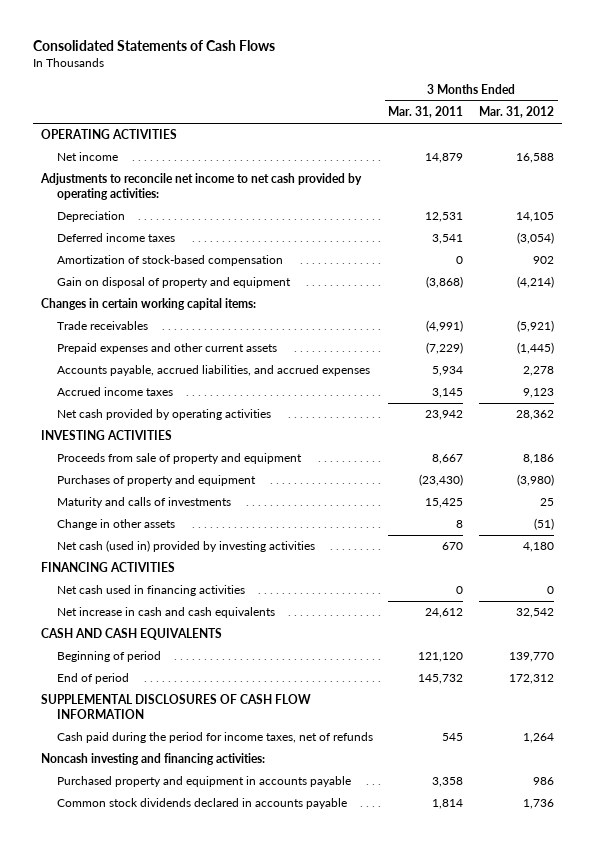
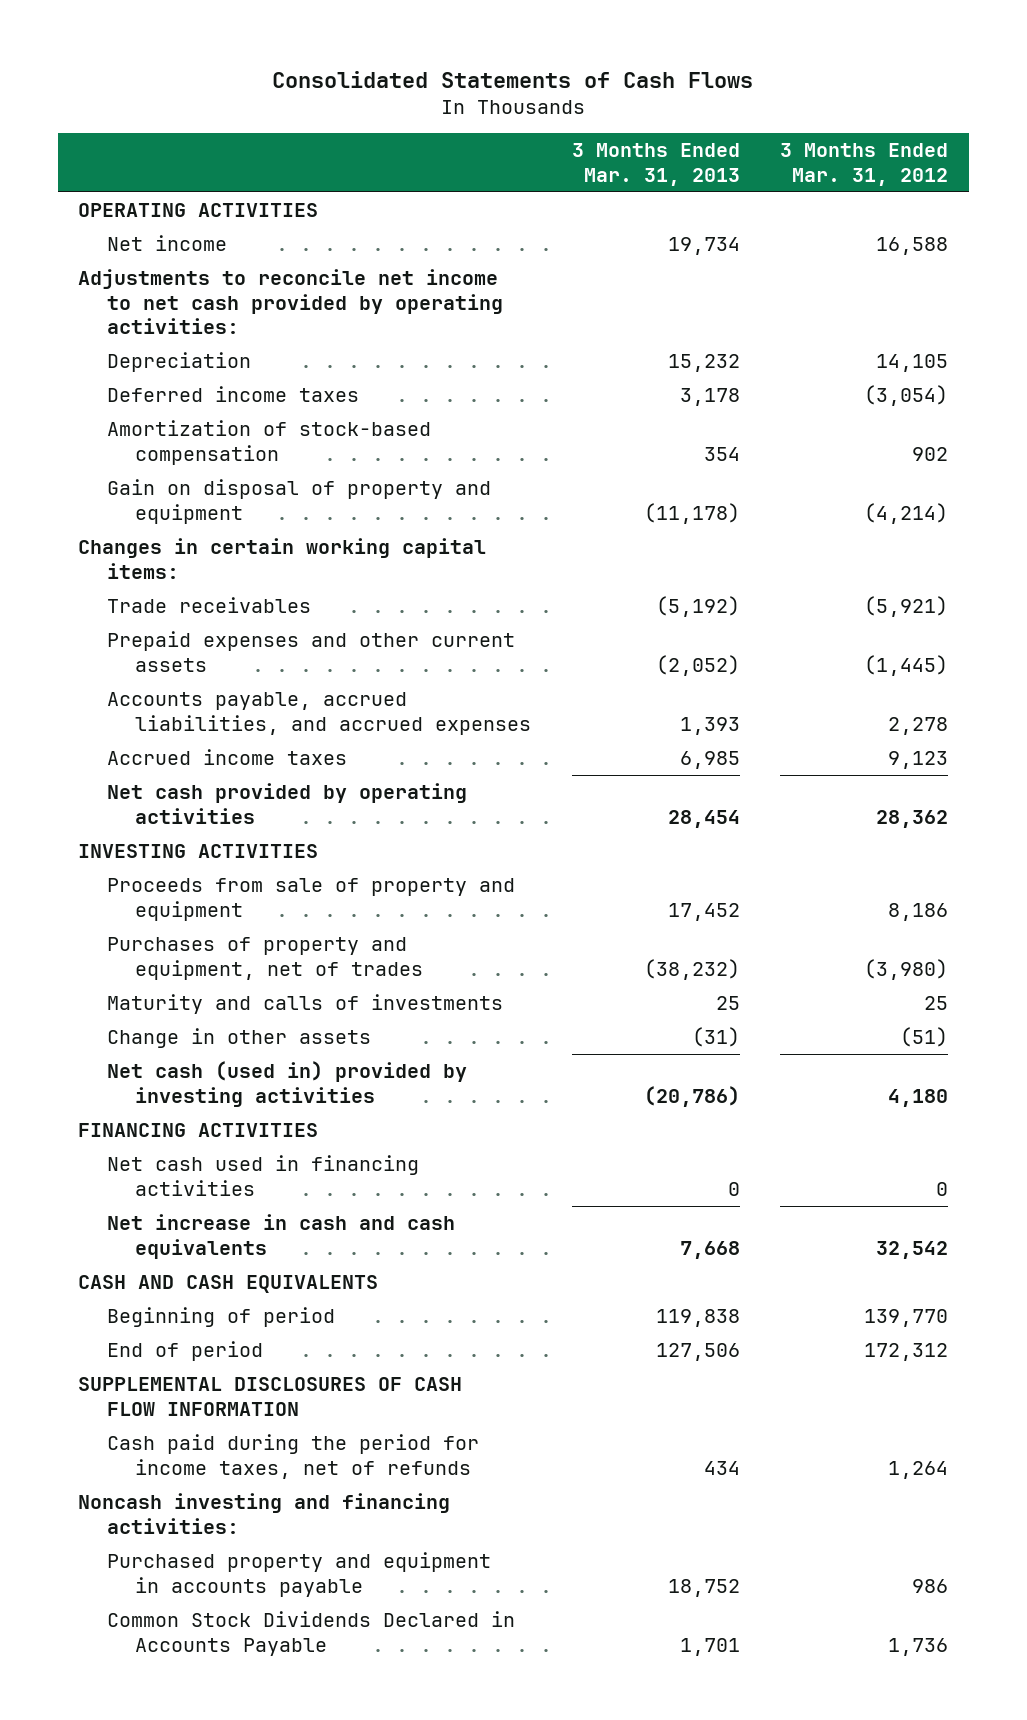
- | 3 Months Ended Mar. 31, 2011 | 3 Months Ended Mar. 31, 2012
+ | 3 Months Ended Mar. 31, 2013 | 3 Months Ended Mar. 31, 2012
- Purchases of property and equipment | (23,430) | (3,980)
+ Purchases of property and equipment, net of trades | (38,232) | (3,980)
- Common stock dividends declared in accounts payable | 1,814 | 1,736
+ Common Stock Dividends Declared in Accounts Payable | 1,701 | 1,736

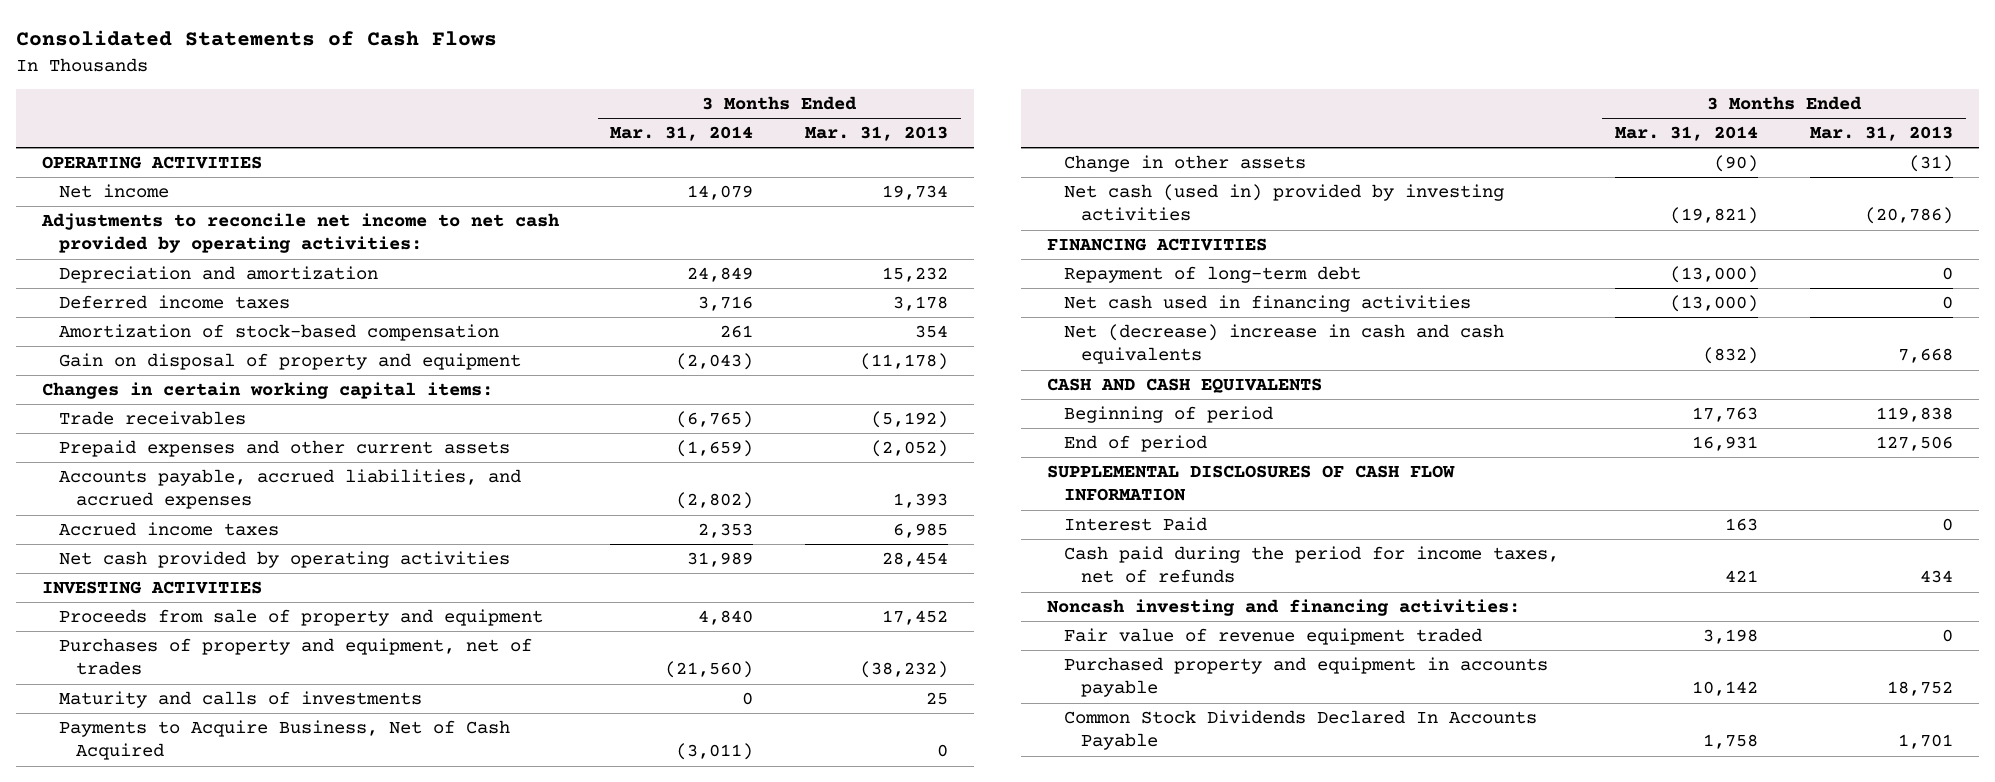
- | 3 Months Ended Mar. 31, 2013 | 3 Months Ended Mar. 31, 2012
+ | 3 Months Ended Mar. 31, 2014 | 3 Months Ended Mar. 31, 2013
- Depreciation | 15,232 | 14,105
+ Depreciation and amortization | 24,849 | 15,232
+ Payments to Acquire Business, Net of Cash Acquired | (3,011) | 0
+ Repayment of long-term debt | (13,000) | 0
- Net increase in cash and cash equivalents | 7,668 | 32,542
+ Net (decrease) increase in cash and cash equivalents | (832) | 7,668
+ Interest Paid | 163 | 0
+ Fair value of revenue equipment traded | 3,198 | 0
- Common Stock Dividends Declared in Accounts Payable | 1,701 | 1,736
+ Common Stock Dividends Declared In Accounts Payable | 1,758 | 1,701

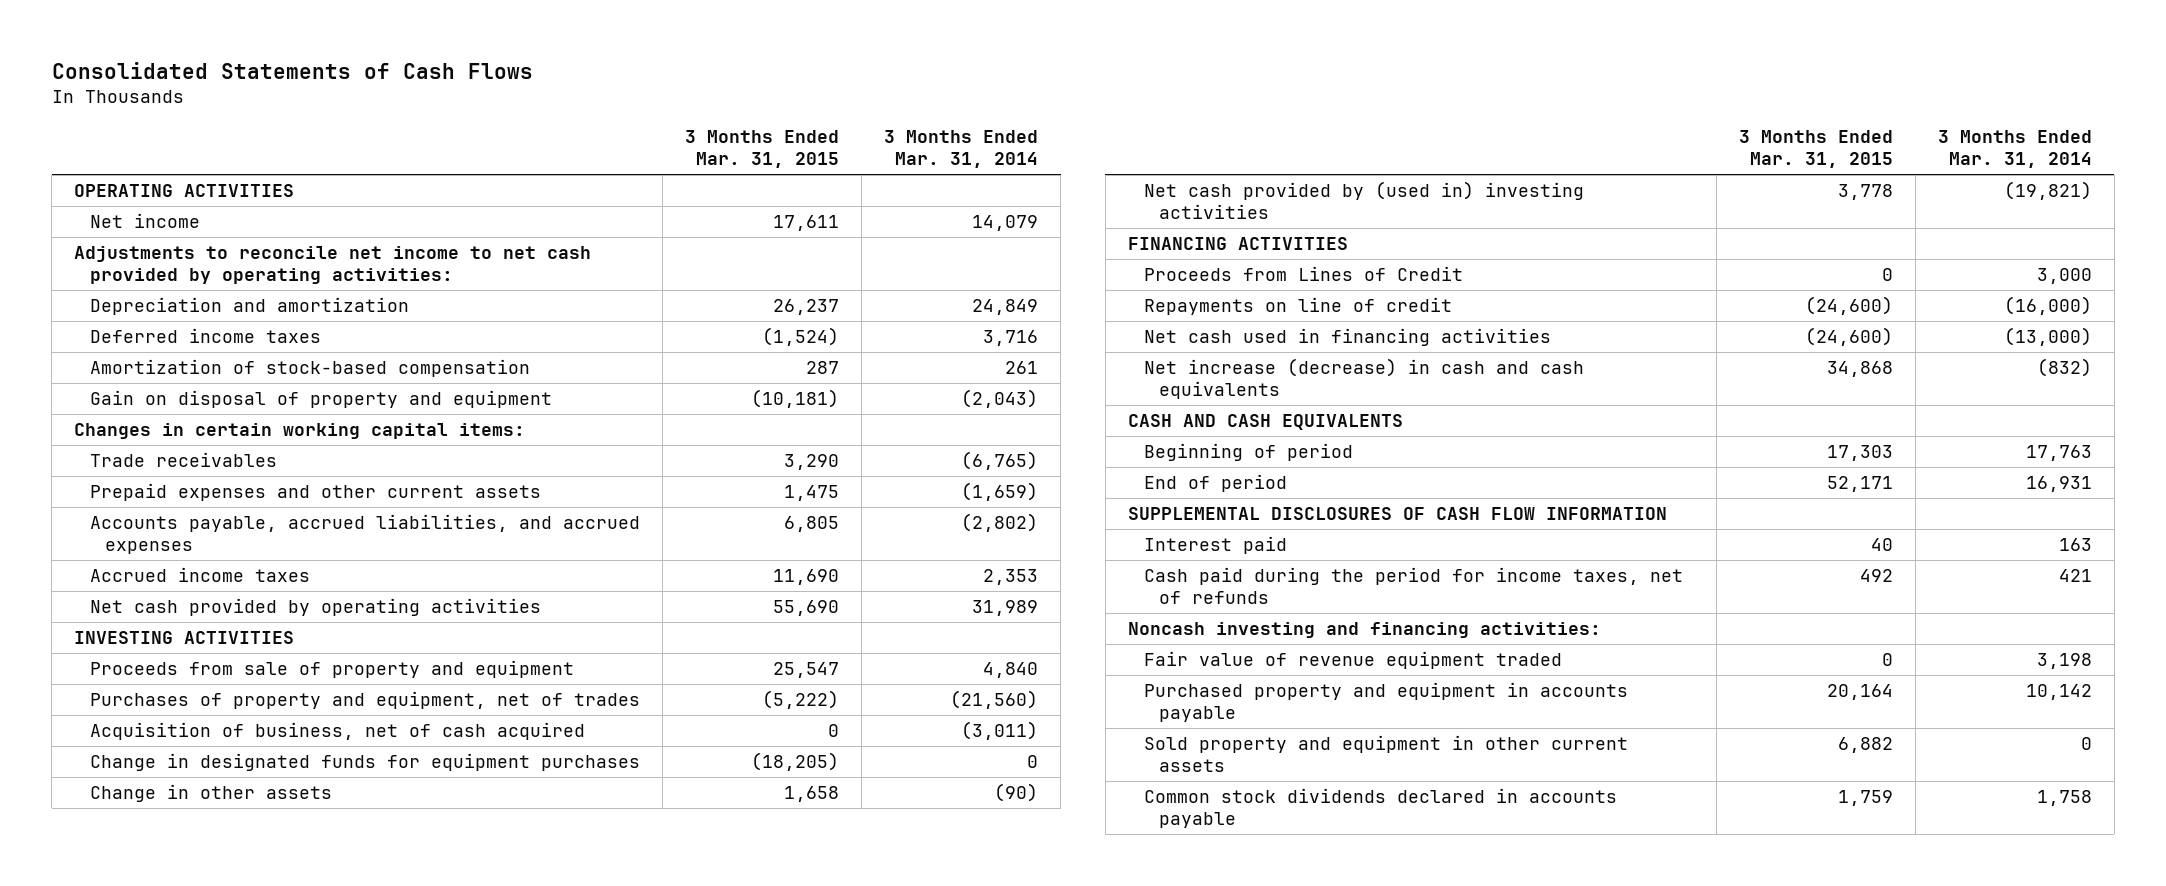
- | 3 Months Ended Mar. 31, 2014 | 3 Months Ended Mar. 31, 2013
+ | 3 Months Ended Mar. 31, 2015 | 3 Months Ended Mar. 31, 2014
- Maturity and calls of investments | 0 | 25
- Payments to Acquire Business, Net of Cash Acquired | (3,011) | 0
+ Acquisition of business, net of cash acquired | 0 | (3,011)
+ Change in designated funds for equipment purchases | (18,205) | 0
- Net cash (used in) provided by investing activities | (19,821) | (20,786)
+ Net cash provided by (used in) investing activities | 3,778 | (19,821)
- Repayment of long-term debt | (13,000) | 0
+ Proceeds from Lines of Credit | 0 | 3,000
+ Repayments on line of credit | (24,600) | (16,000)
- Net (decrease) increase in cash and cash equivalents | (832) | 7,668
+ Net increase (decrease) in cash and cash equivalents | 34,868 | (832)
- Interest Paid | 163 | 0
+ Interest paid | 40 | 163
- Common Stock Dividends Declared In Accounts Payable | 1,758 | 1,701
+ Sold property and equipment in other current assets | 6,882 | 0
+ Common stock dividends declared in accounts payable | 1,759 | 1,758

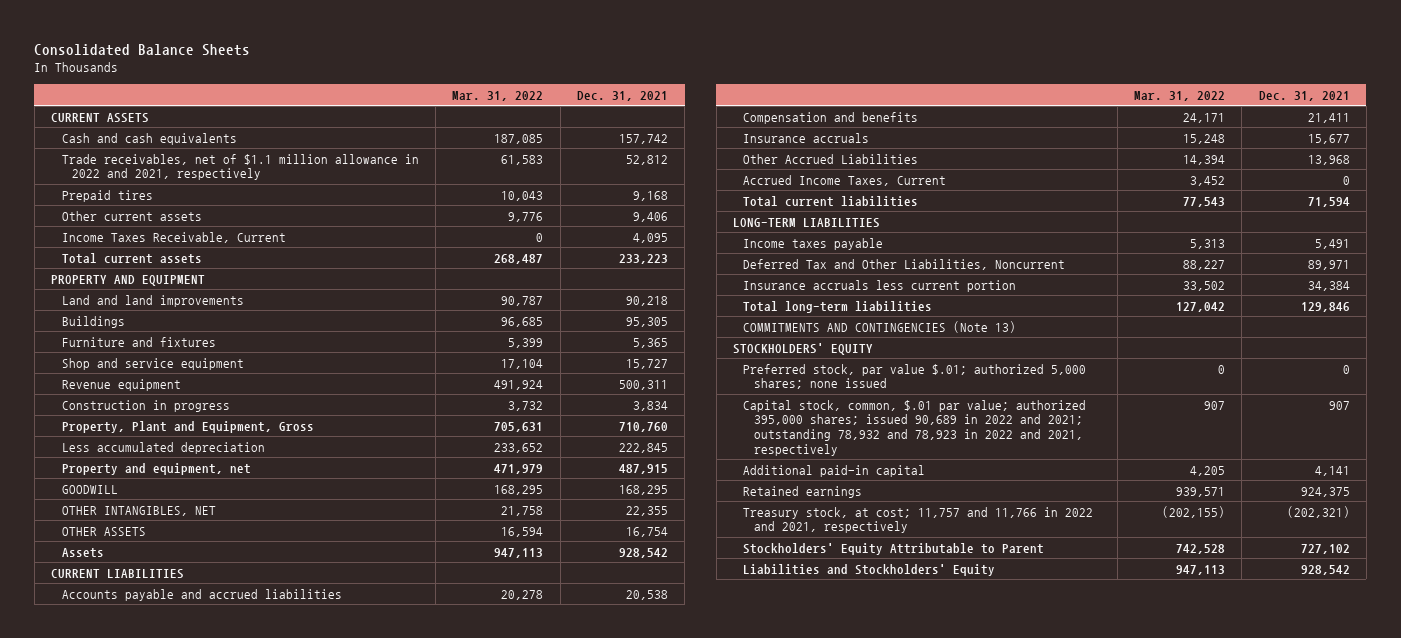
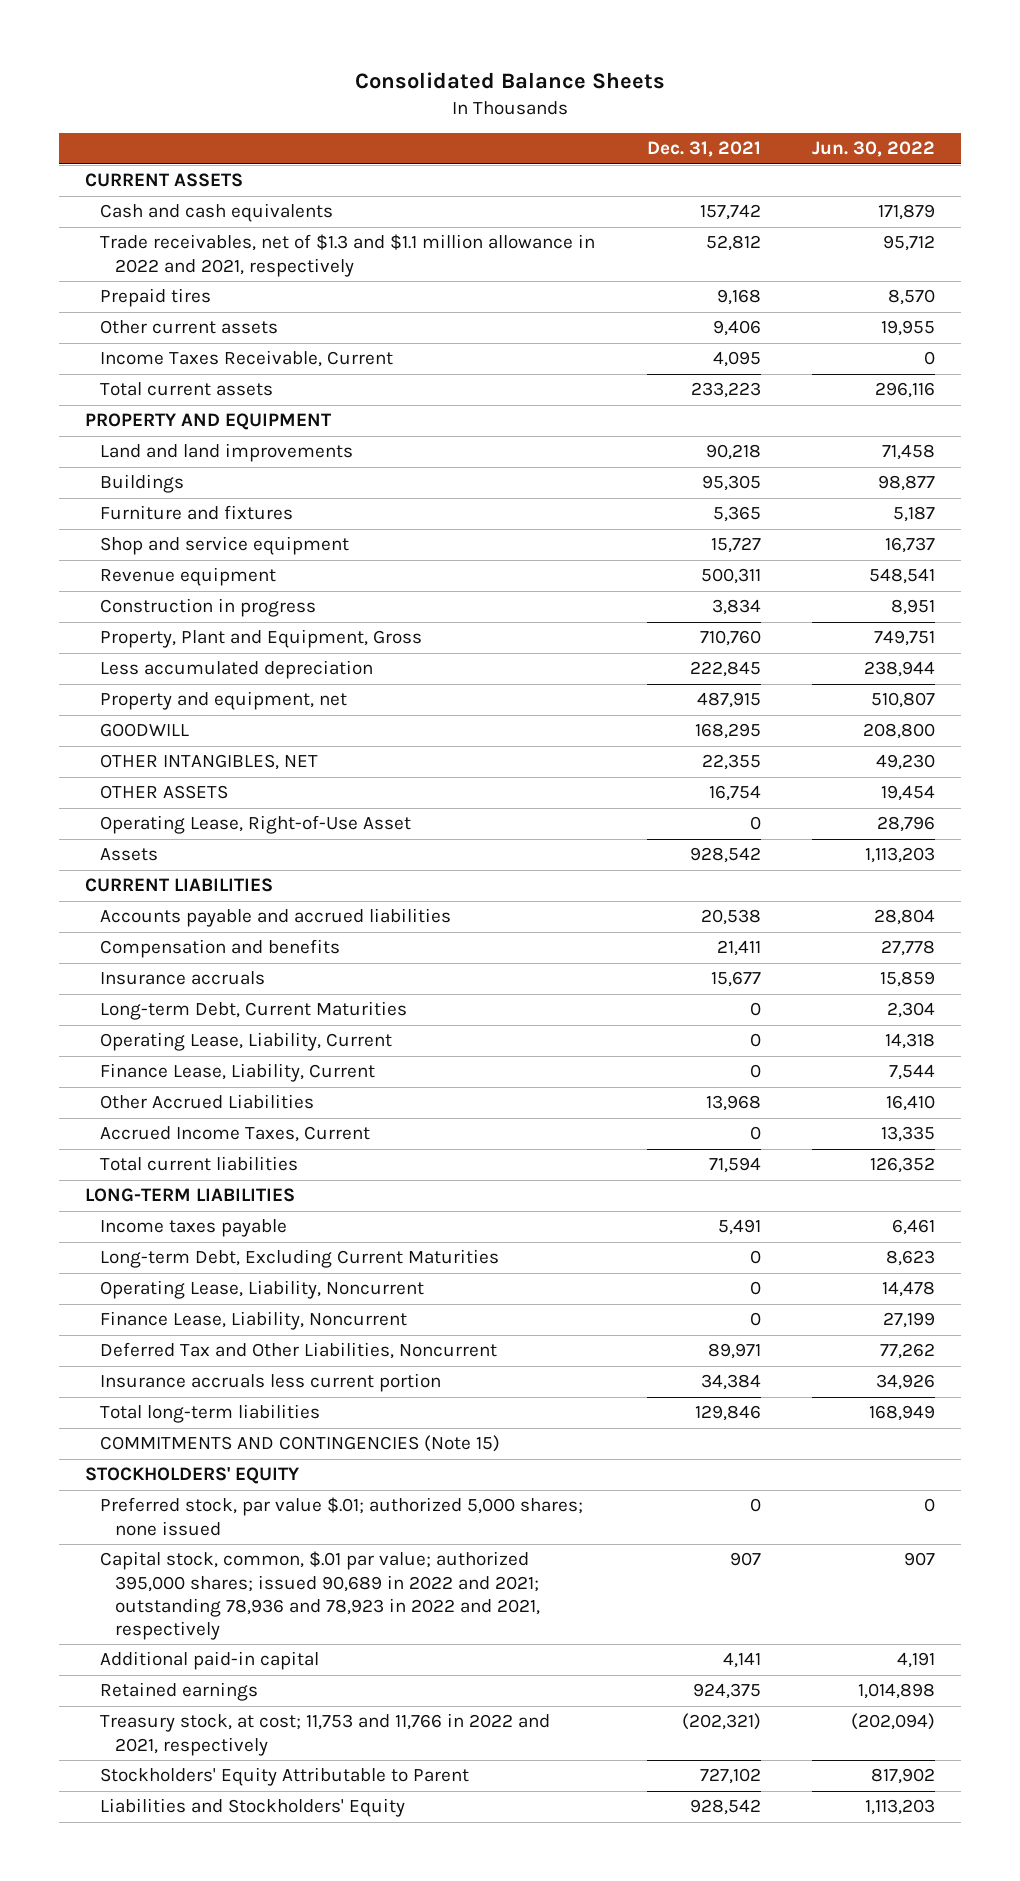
- | Mar. 31, 2022 | Dec. 31, 2021
+ | Dec. 31, 2021 | Jun. 30, 2022
- Trade receivables, net of $1.1 million allowance in 2022 and 2021, respectively | 61,583 | 52,812
+ Trade receivables, net of $1.3 and $1.1 million allowance in 2022 and 2021, respectively | 52,812 | 95,712
+ Operating Lease, Right-of-Use Asset | 0 | 28,796
+ Long-term Debt, Current Maturities | 0 | 2,304
+ Operating Lease, Liability, Current | 0 | 14,318
+ Finance Lease, Liability, Current | 0 | 7,544
+ Long-term Debt, Excluding Current Maturities | 0 | 8,623
+ Operating Lease, Liability, Noncurrent | 0 | 14,478
+ Finance Lease, Liability, Noncurrent | 0 | 27,199
- COMMITMENTS AND CONTINGENCIES (Note 13)
+ COMMITMENTS AND CONTINGENCIES (Note 15)
- Capital stock, common, $.01 par value; authorized 395,000 shares; issued 90,689 in 2022 and 2021; outstanding 78,932 and 78,923 in 2022 and 2021, respectively | 907 | 907
+ Capital stock, common, $.01 par value; authorized 395,000 shares; issued 90,689 in 2022 and 2021; outstanding 78,936 and 78,923 in 2022 and 2021, respectively | 907 | 907
- Treasury stock, at cost; 11,757 and 11,766 in 2022 and 2021, respectively | (202,155) | (202,321)
+ Treasury stock, at cost; 11,753 and 11,766 in 2022 and 2021, respectively | (202,321) | (202,094)

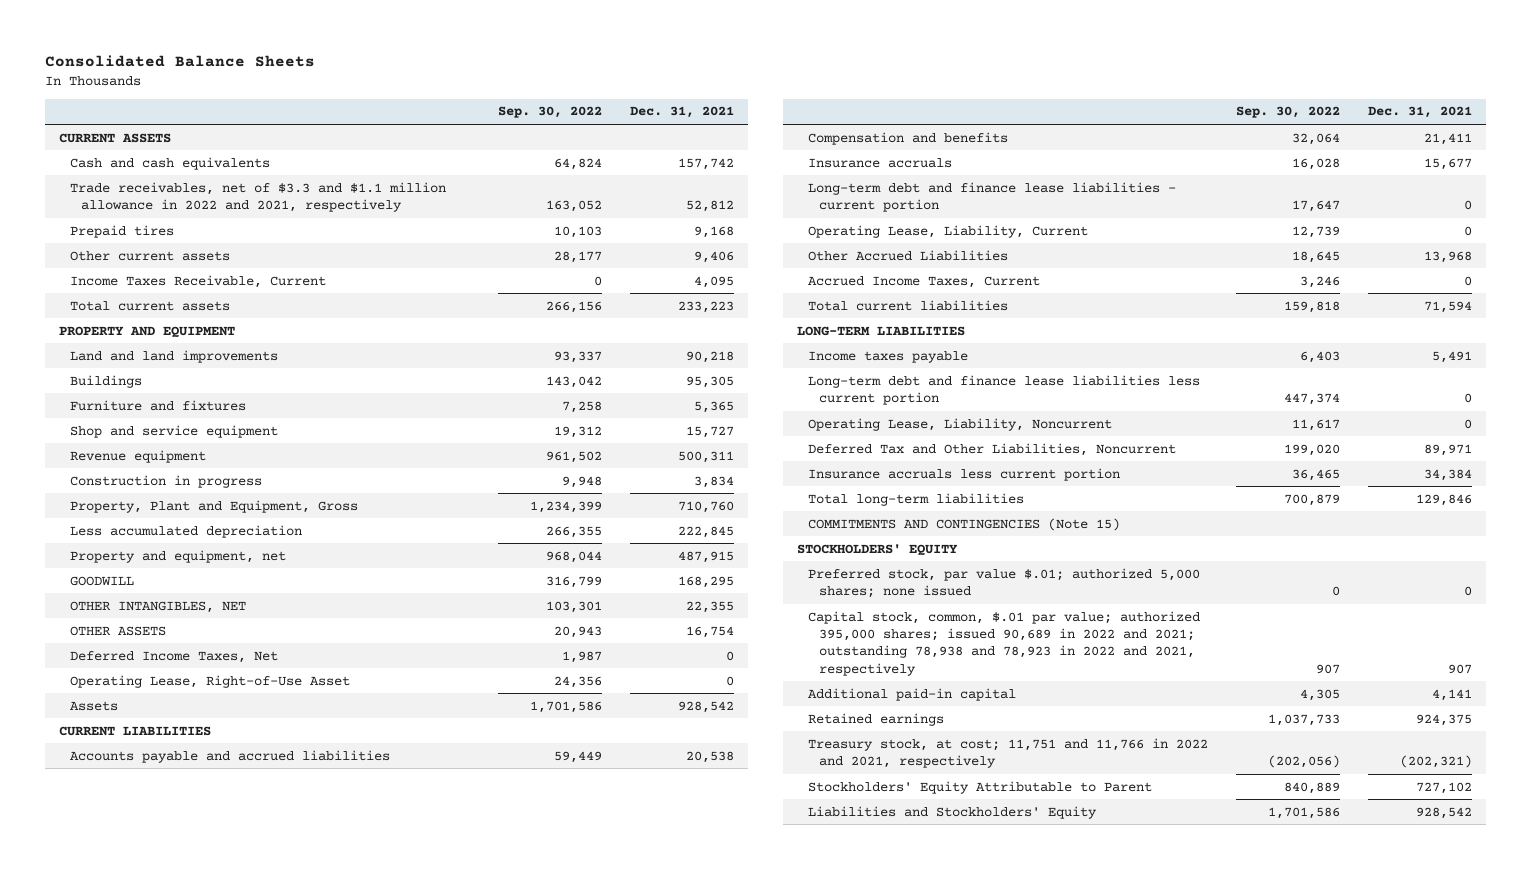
- | Dec. 31, 2021 | Jun. 30, 2022
+ | Sep. 30, 2022 | Dec. 31, 2021
- Trade receivables, net of $1.3 and $1.1 million allowance in 2022 and 2021, respectively | 52,812 | 95,712
+ Trade receivables, net of $3.3 and $1.1 million allowance in 2022 and 2021, respectively | 163,052 | 52,812
+ Deferred Income Taxes, Net | 1,987 | 0
- Long-term Debt, Current Maturities | 0 | 2,304
+ Long-term debt and finance lease liabilities - current portion | 17,647 | 0
- Finance Lease, Liability, Current | 0 | 7,544
- Long-term Debt, Excluding Current Maturities | 0 | 8,623
+ Long-term debt and finance lease liabilities less current portion | 447,374 | 0
- Finance Lease, Liability, Noncurrent | 0 | 27,199
- Capital stock, common, $.01 par value; authorized 395,000 shares; issued 90,689 in 2022 and 2021; outstanding 78,936 and 78,923 in 2022 and 2021, respectively | 907 | 907
+ Capital stock, common, $.01 par value; authorized 395,000 shares; issued 90,689 in 2022 and 2021; outstanding 78,938 and 78,923 in 2022 and 2021, respectively | 907 | 907
- Treasury stock, at cost; 11,753 and 11,766 in 2022 and 2021, respectively | (202,321) | (202,094)
+ Treasury stock, at cost; 11,751 and 11,766 in 2022 and 2021, respectively | (202,056) | (202,321)

